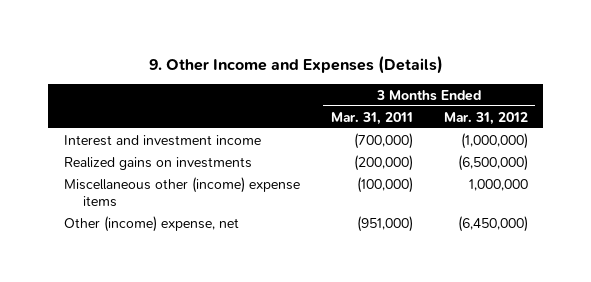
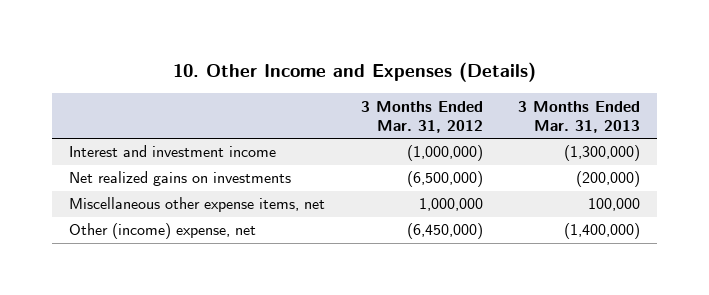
- 9. Other Income and Expenses (Details)
+ 10. Other Income and Expenses (Details)
- | 3 Months Ended Mar. 31, 2011 | 3 Months Ended Mar. 31, 2012
+ | 3 Months Ended Mar. 31, 2012 | 3 Months Ended Mar. 31, 2013
- Realized gains on investments | (200,000) | (6,500,000)
- Miscellaneous other (income) expense items | (100,000) | 1,000,000
+ Net realized gains on investments | (6,500,000) | (200,000)
+ Miscellaneous other expense items, net | 1,000,000 | 100,000

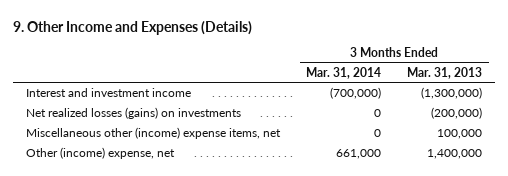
- 10. Other Income and Expenses (Details)
+ 9. Other Income and Expenses (Details)
- | 3 Months Ended Mar. 31, 2012 | 3 Months Ended Mar. 31, 2013
+ | 3 Months Ended Mar. 31, 2014 | 3 Months Ended Mar. 31, 2013
- Net realized gains on investments | (6,500,000) | (200,000)
- Miscellaneous other expense items, net | 1,000,000 | 100,000
- Other (income) expense, net | (6,450,000) | (1,400,000)
+ Net realized losses (gains) on investments | 0 | (200,000)
+ Miscellaneous other (income) expense items, net | 0 | 100,000
+ Other (income) expense, net | 661,000 | 1,400,000

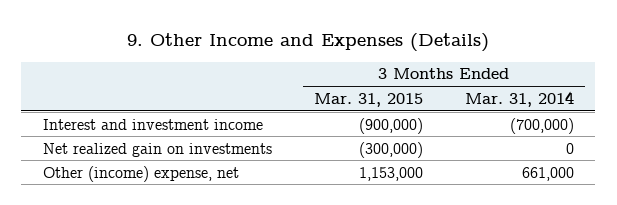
- | 3 Months Ended Mar. 31, 2014 | 3 Months Ended Mar. 31, 2013
+ | 3 Months Ended Mar. 31, 2015 | 3 Months Ended Mar. 31, 2014
- Net realized losses (gains) on investments | 0 | (200,000)
- Miscellaneous other (income) expense items, net | 0 | 100,000
+ Net realized gain on investments | (300,000) | 0

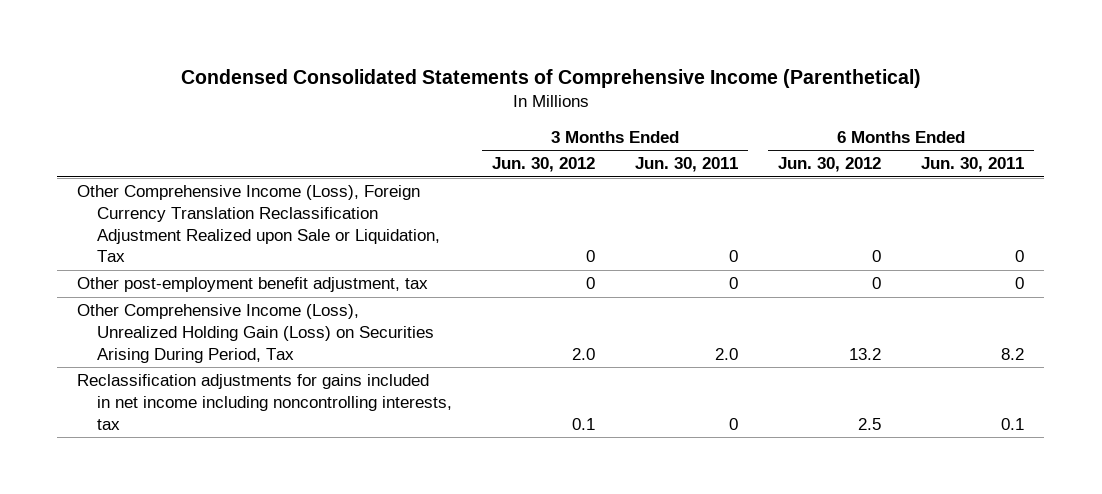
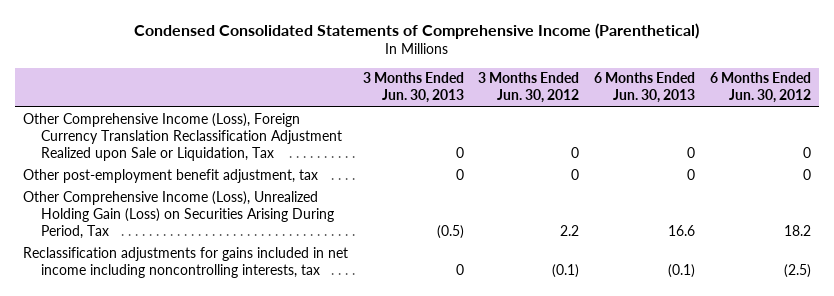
- | 3 Months Ended Jun. 30, 2012 | 3 Months Ended Jun. 30, 2011 | 6 Months Ended Jun. 30, 2012 | 6 Months Ended Jun. 30, 2011
+ | 3 Months Ended Jun. 30, 2013 | 3 Months Ended Jun. 30, 2012 | 6 Months Ended Jun. 30, 2013 | 6 Months Ended Jun. 30, 2012
- Other Comprehensive Income (Loss), Unrealized Holding Gain (Loss) on Securities Arising During Period, Tax | 2.0 | 2.0 | 13.2 | 8.2
- Reclassification adjustments for gains included in net income including noncontrolling interests, tax | 0.1 | 0 | 2.5 | 0.1
+ Other Comprehensive Income (Loss), Unrealized Holding Gain (Loss) on Securities Arising During Period, Tax | (0.5) | 2.2 | 16.6 | 18.2
+ Reclassification adjustments for gains included in net income including noncontrolling interests, tax | 0 | (0.1) | (0.1) | (2.5)

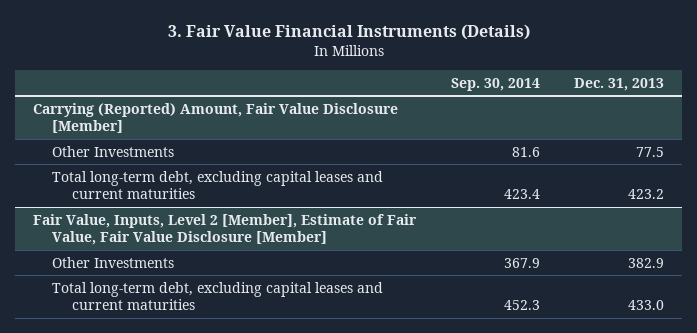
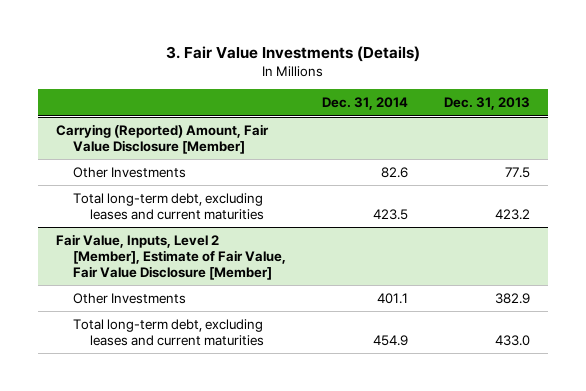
- 3. Fair Value Financial Instruments (Details)
+ 3. Fair Value Investments (Details)
- | Sep. 30, 2014 | Dec. 31, 2013
+ | Dec. 31, 2014 | Dec. 31, 2013
@ Carrying (Reported) Amount, Fair Value Disclosure [Member]
- Total long-term debt, excluding capital leases and current maturities | 423.4 | 423.2
+ Total long-term debt, excluding leases and current maturities | 423.5 | 423.2
@ Fair Value, Inputs, Level 2 [Member], Estimate of Fair Value, Fair Value Disclosure [Member]
- Total long-term debt, excluding capital leases and current maturities | 452.3 | 433.0
+ Total long-term debt, excluding leases and current maturities | 454.9 | 433.0

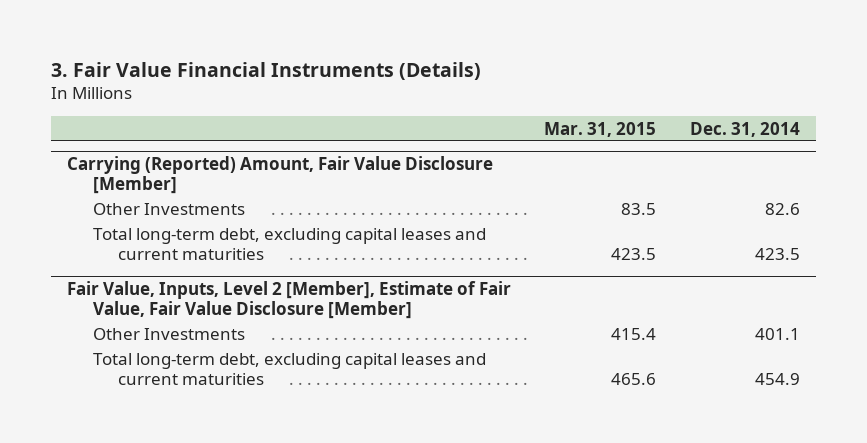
- 3. Fair Value Investments (Details)
+ 3. Fair Value Financial Instruments (Details)
- | Dec. 31, 2014 | Dec. 31, 2013
+ | Mar. 31, 2015 | Dec. 31, 2014
@ Carrying (Reported) Amount, Fair Value Disclosure [Member]
- Total long-term debt, excluding leases and current maturities | 423.5 | 423.2
+ Total long-term debt, excluding capital leases and current maturities | 423.5 | 423.5
@ Fair Value, Inputs, Level 2 [Member], Estimate of Fair Value, Fair Value Disclosure [Member]
- Total long-term debt, excluding leases and current maturities | 454.9 | 433.0
+ Total long-term debt, excluding capital leases and current maturities | 465.6 | 454.9

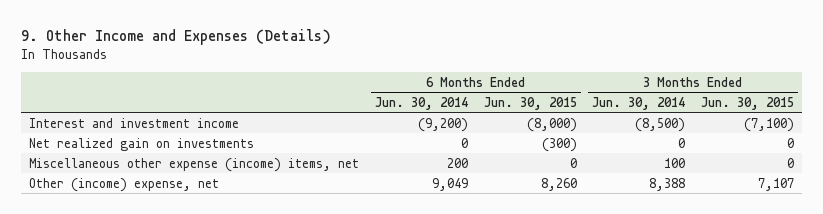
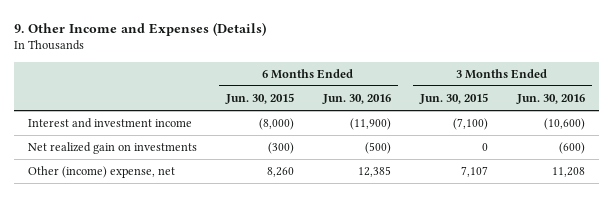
- | 6 Months Ended Jun. 30, 2014 | 6 Months Ended Jun. 30, 2015 | 3 Months Ended Jun. 30, 2014 | 3 Months Ended Jun. 30, 2015
+ | 6 Months Ended Jun. 30, 2015 | 6 Months Ended Jun. 30, 2016 | 3 Months Ended Jun. 30, 2015 | 3 Months Ended Jun. 30, 2016
- Miscellaneous other expense (income) items, net | 200 | 0 | 100 | 0

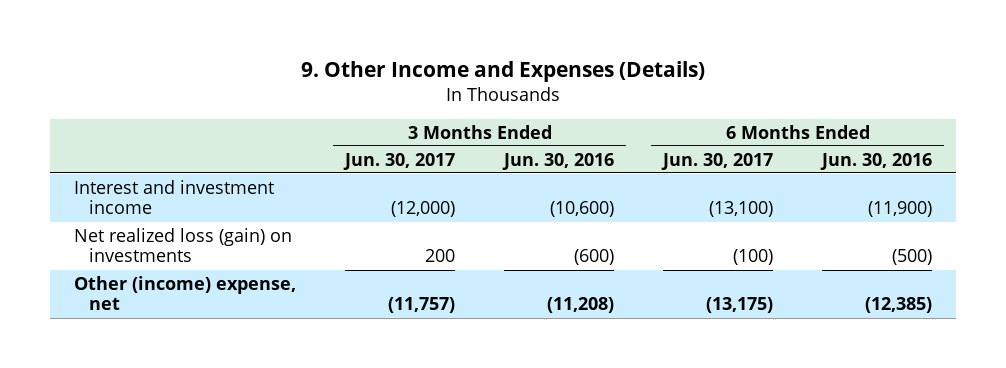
- | 6 Months Ended Jun. 30, 2015 | 6 Months Ended Jun. 30, 2016 | 3 Months Ended Jun. 30, 2015 | 3 Months Ended Jun. 30, 2016
+ | 3 Months Ended Jun. 30, 2017 | 3 Months Ended Jun. 30, 2016 | 6 Months Ended Jun. 30, 2017 | 6 Months Ended Jun. 30, 2016
- Net realized gain on investments | (300) | (500) | 0 | (600)
- Other (income) expense, net | 8,260 | 12,385 | 7,107 | 11,208
+ Net realized loss (gain) on investments | 200 | (600) | (100) | (500)
+ Other (income) expense, net | (11,757) | (11,208) | (13,175) | (12,385)

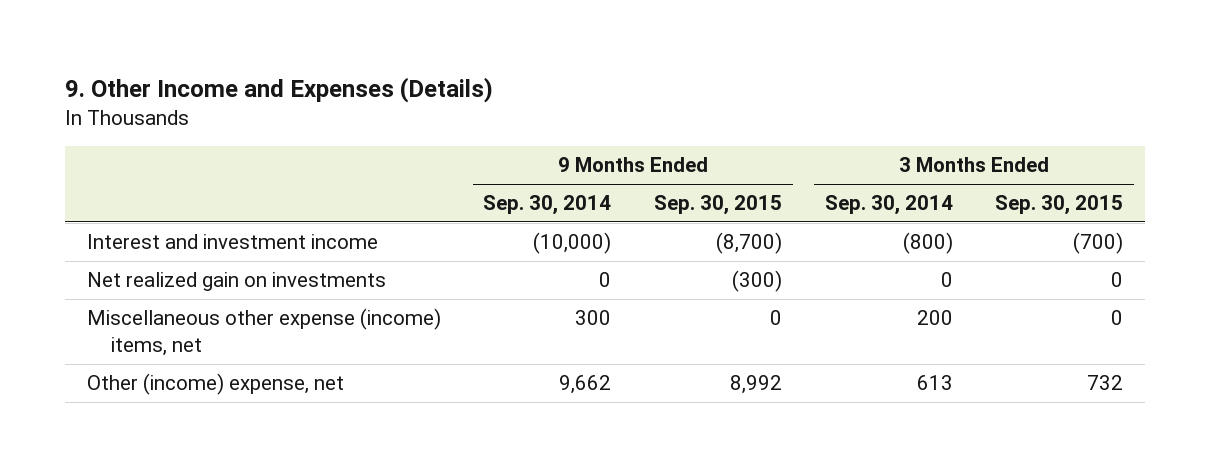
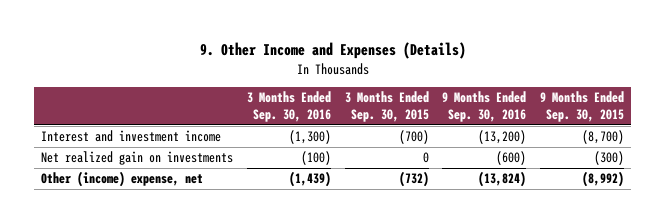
- | 9 Months Ended Sep. 30, 2014 | 9 Months Ended Sep. 30, 2015 | 3 Months Ended Sep. 30, 2014 | 3 Months Ended Sep. 30, 2015
+ | 3 Months Ended Sep. 30, 2016 | 3 Months Ended Sep. 30, 2015 | 9 Months Ended Sep. 30, 2016 | 9 Months Ended Sep. 30, 2015
- Miscellaneous other expense (income) items, net | 300 | 0 | 200 | 0
- Other (income) expense, net | 9,662 | 8,992 | 613 | 732
+ Other (income) expense, net | (1,439) | (732) | (13,824) | (8,992)

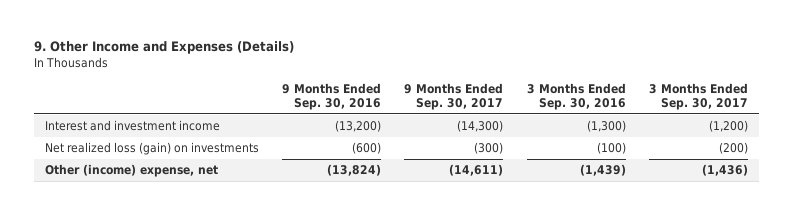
- | 3 Months Ended Sep. 30, 2016 | 3 Months Ended Sep. 30, 2015 | 9 Months Ended Sep. 30, 2016 | 9 Months Ended Sep. 30, 2015
+ | 9 Months Ended Sep. 30, 2016 | 9 Months Ended Sep. 30, 2017 | 3 Months Ended Sep. 30, 2016 | 3 Months Ended Sep. 30, 2017
- Net realized gain on investments | (100) | 0 | (600) | (300)
+ Net realized loss (gain) on investments | (600) | (300) | (100) | (200)

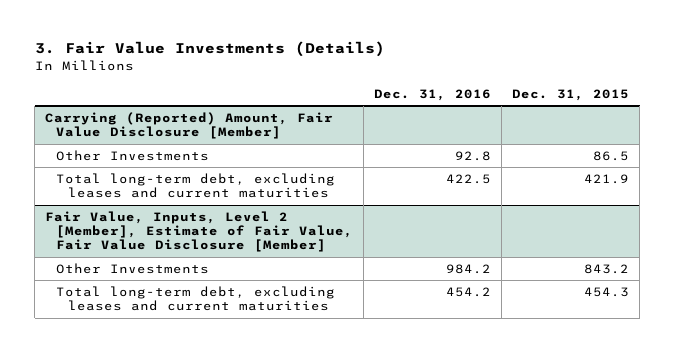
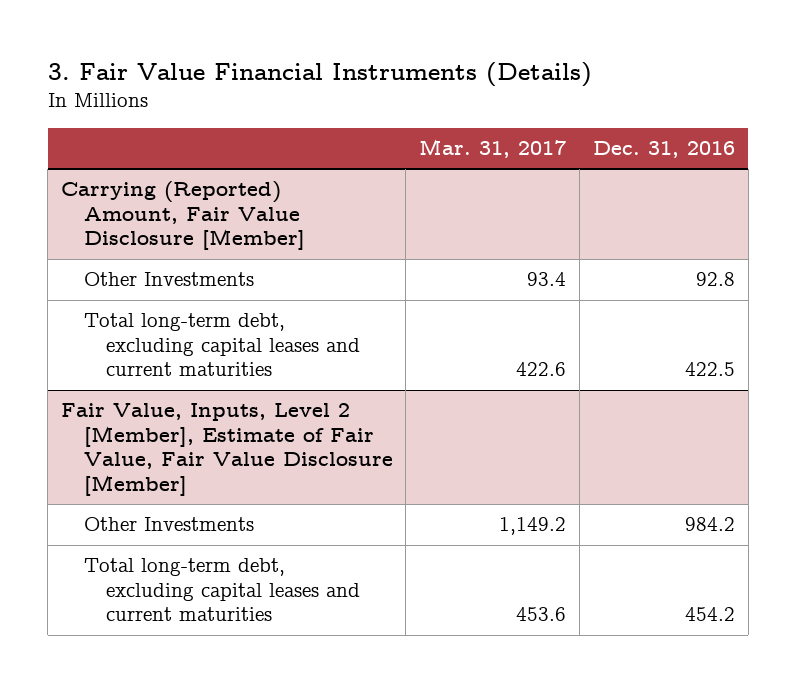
- 3. Fair Value Investments (Details)
+ 3. Fair Value Financial Instruments (Details)
- | Dec. 31, 2016 | Dec. 31, 2015
+ | Mar. 31, 2017 | Dec. 31, 2016
@ Carrying (Reported) Amount, Fair Value Disclosure [Member]
- Total long-term debt, excluding leases and current maturities | 422.5 | 421.9
+ Total long-term debt, excluding capital leases and current maturities | 422.6 | 422.5
@ Fair Value, Inputs, Level 2 [Member], Estimate of Fair Value, Fair Value Disclosure [Member]
- Total long-term debt, excluding leases and current maturities | 454.2 | 454.3
+ Total long-term debt, excluding capital leases and current maturities | 453.6 | 454.2

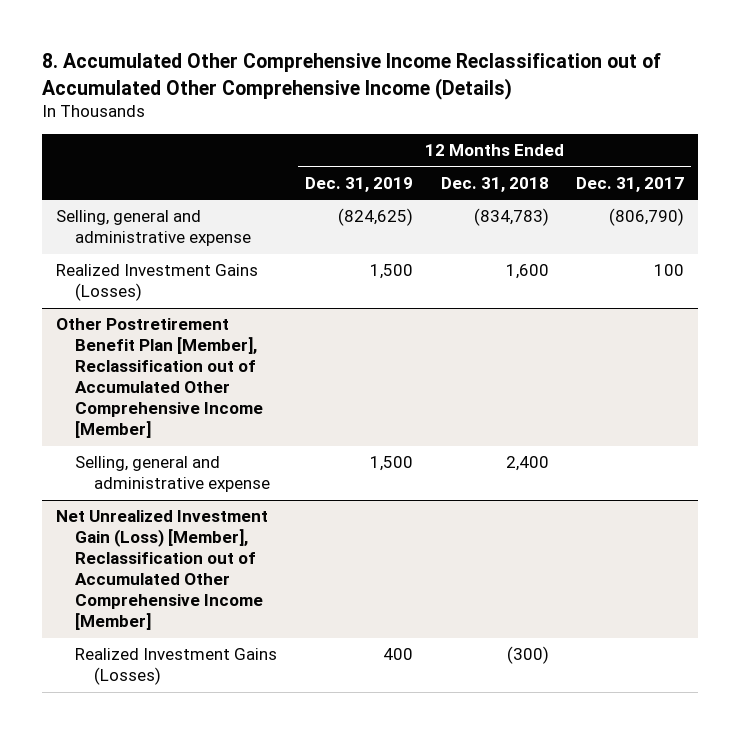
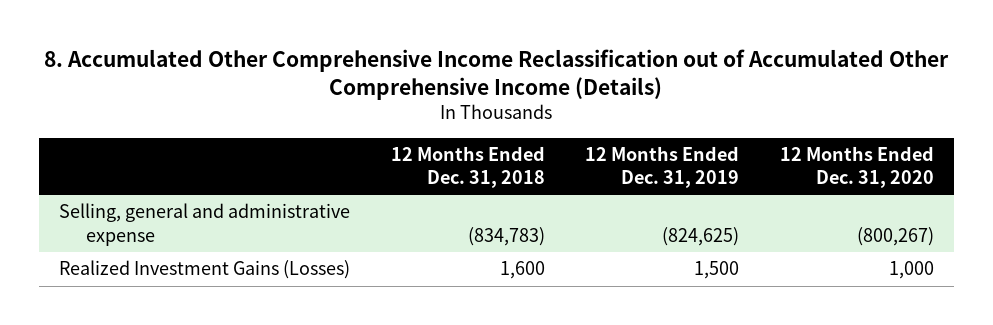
- | 12 Months Ended Dec. 31, 2019 | 12 Months Ended Dec. 31, 2018 | 12 Months Ended Dec. 31, 2017
+ | 12 Months Ended Dec. 31, 2018 | 12 Months Ended Dec. 31, 2019 | 12 Months Ended Dec. 31, 2020
- Other Postretirement Benefit Plan [Member], Reclassification out of Accumulated Other Comprehensive Income [Member]
- Selling, general and administrative expense | 1,500 | 2,400 |
- Net Unrealized Investment Gain (Loss) [Member], Reclassification out of Accumulated Other Comprehensive Income [Member]
- Realized Investment Gains (Losses) | 400 | (300) |

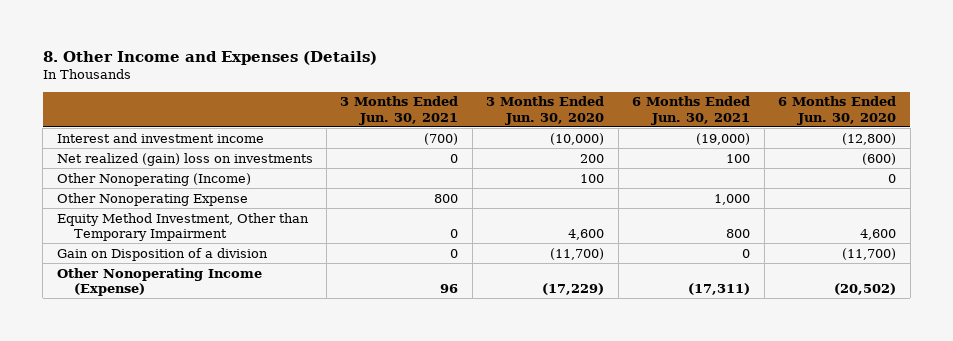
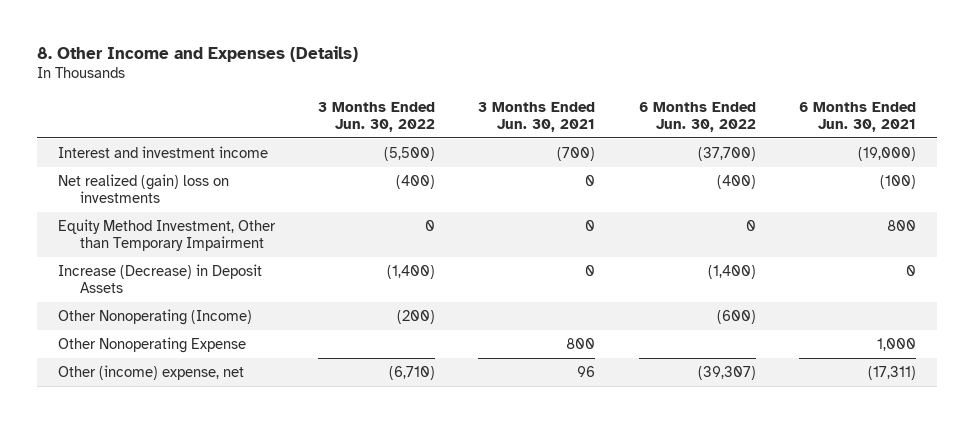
- | 3 Months Ended Jun. 30, 2021 | 3 Months Ended Jun. 30, 2020 | 6 Months Ended Jun. 30, 2021 | 6 Months Ended Jun. 30, 2020
+ | 3 Months Ended Jun. 30, 2022 | 3 Months Ended Jun. 30, 2021 | 6 Months Ended Jun. 30, 2022 | 6 Months Ended Jun. 30, 2021
- Net realized (gain) loss on investments | 0 | 200 | 100 | (600)
+ Net realized (gain) loss on investments | (400) | 0 | (400) | (100)
moved up: Equity Method Investment, Other than Temporary Impairment | 0 | 0 | 0 | 800
+ Increase (Decrease) in Deposit Assets | (1,400) | 0 | (1,400) | 0
- Gain on Disposition of a division | 0 | (11,700) | 0 | (11,700)
- Other Nonoperating Income (Expense) | 96 | (17,229) | (17,311) | (20,502)
+ Other (income) expense, net | (6,710) | 96 | (39,307) | (17,311)

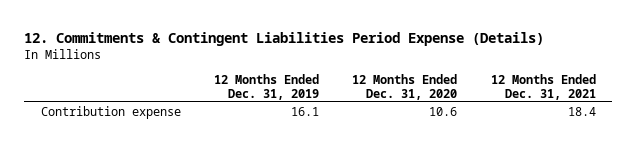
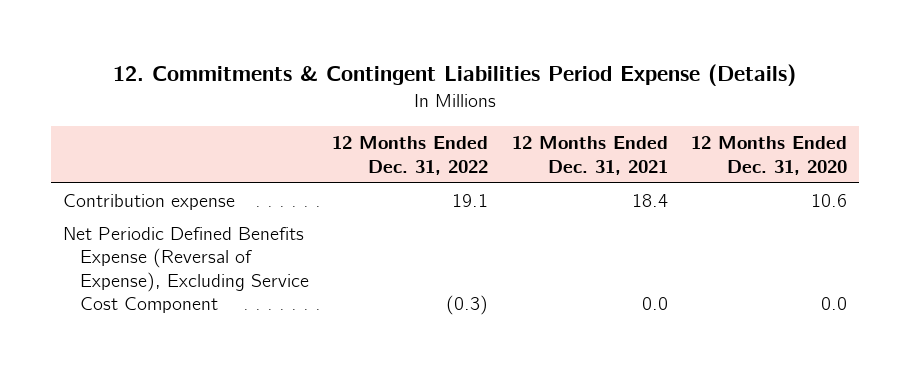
- | 12 Months Ended Dec. 31, 2019 | 12 Months Ended Dec. 31, 2020 | 12 Months Ended Dec. 31, 2021
+ | 12 Months Ended Dec. 31, 2022 | 12 Months Ended Dec. 31, 2021 | 12 Months Ended Dec. 31, 2020
+ Net Periodic Defined Benefits Expense (Reversal of Expense), Excluding Service Cost Component | (0.3) | 0.0 | 0.0

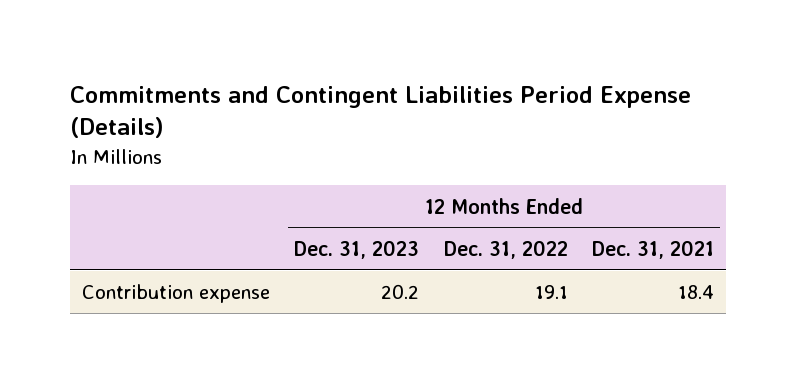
- 12. Commitments & Contingent Liabilities Period Expense (Details)
+ Commitments and Contingent Liabilities Period Expense (Details)
- | 12 Months Ended Dec. 31, 2022 | 12 Months Ended Dec. 31, 2021 | 12 Months Ended Dec. 31, 2020
+ | 12 Months Ended Dec. 31, 2023 | 12 Months Ended Dec. 31, 2022 | 12 Months Ended Dec. 31, 2021
- Net Periodic Defined Benefits Expense (Reversal of Expense), Excluding Service Cost Component | (0.3) | 0.0 | 0.0

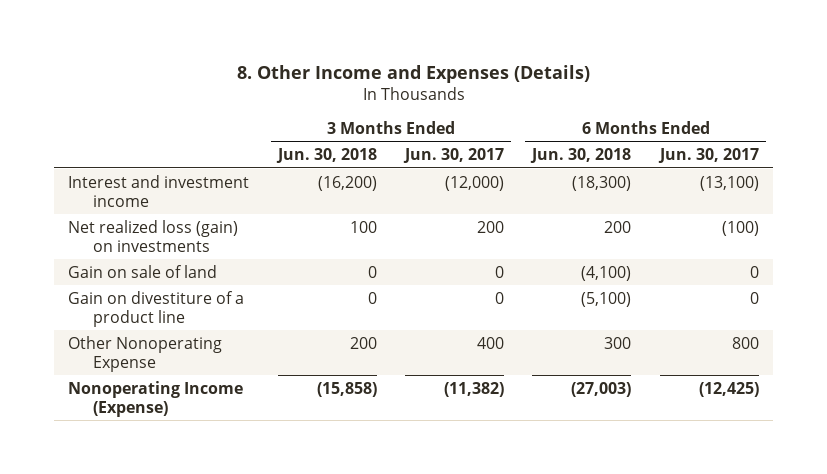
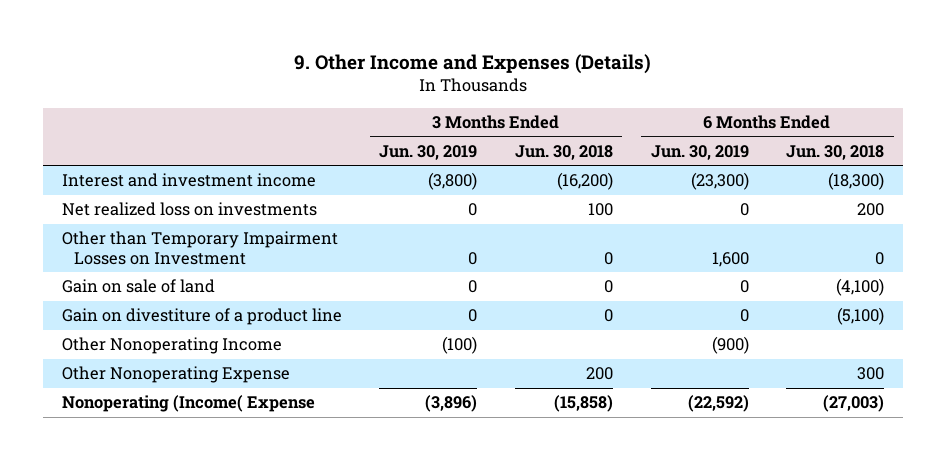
- 8. Other Income and Expenses (Details)
+ 9. Other Income and Expenses (Details)
- | 3 Months Ended Jun. 30, 2018 | 3 Months Ended Jun. 30, 2017 | 6 Months Ended Jun. 30, 2018 | 6 Months Ended Jun. 30, 2017
+ | 3 Months Ended Jun. 30, 2019 | 3 Months Ended Jun. 30, 2018 | 6 Months Ended Jun. 30, 2019 | 6 Months Ended Jun. 30, 2018
- Net realized loss (gain) on investments | 100 | 200 | 200 | (100)
+ Net realized loss on investments | 0 | 100 | 0 | 200
+ Other than Temporary Impairment Losses on Investment | 0 | 0 | 1,600 | 0
+ Other Nonoperating Income | (100) | | (900) |
- Nonoperating Income (Expense) | (15,858) | (11,382) | (27,003) | (12,425)
+ Nonoperating (Income( Expense | (3,896) | (15,858) | (22,592) | (27,003)

